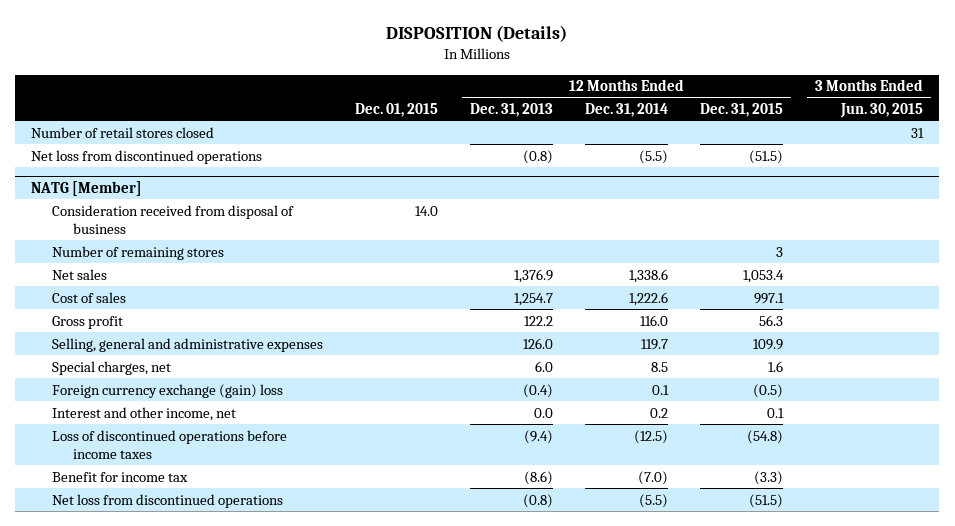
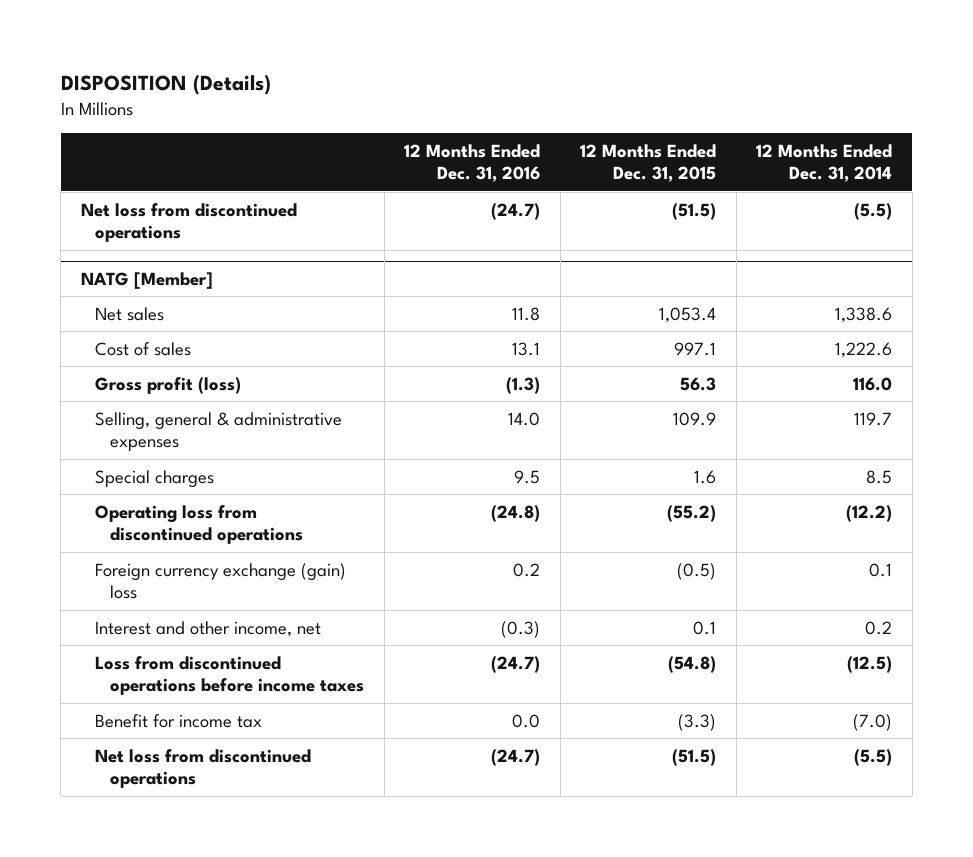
- | Dec. 01, 2015 | 12 Months Ended Dec. 31, 2013 | 12 Months Ended Dec. 31, 2014 | 12 Months Ended Dec. 31, 2015 | 3 Months Ended Jun. 30, 2015
+ | 12 Months Ended Dec. 31, 2016 | 12 Months Ended Dec. 31, 2015 | 12 Months Ended Dec. 31, 2014
- Number of retail stores closed | | | | | 31
@ NATG [Member]
- Consideration received from disposal of business | 14.0 | | | |
- Number of remaining stores | | | | 3 |
- Gross profit | | 122.2 | 116.0 | 56.3 |
- Selling, general and administrative expenses | | 126.0 | 119.7 | 109.9 |
- Special charges, net | | 6.0 | 8.5 | 1.6 |
+ Gross profit (loss) | (1.3) | 56.3 | 116.0
+ Selling, general & administrative expenses | 14.0 | 109.9 | 119.7
+ Special charges | 9.5 | 1.6 | 8.5
+ Operating loss from discontinued operations | (24.8) | (55.2) | (12.2)
- Loss of discontinued operations before income taxes | | (9.4) | (12.5) | (54.8) |
+ Loss from discontinued operations before income taxes | (24.7) | (54.8) | (12.5)

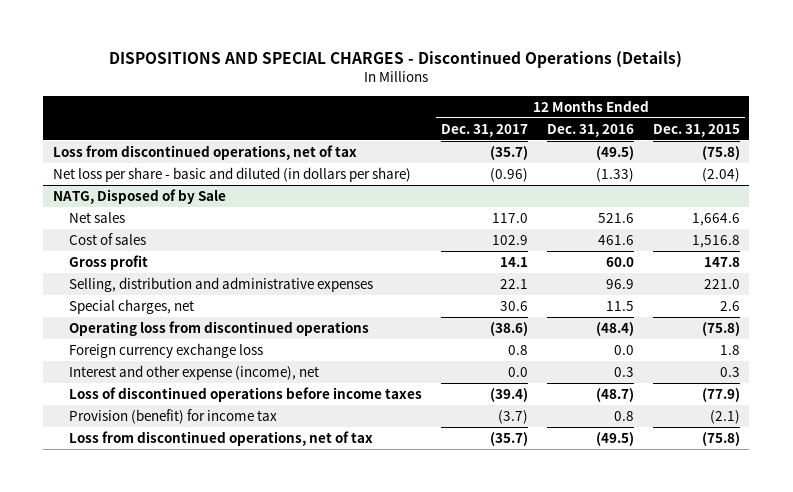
- DISPOSITION (Details)
+ DISPOSITIONS AND SPECIAL CHARGES - Discontinued Operations (Details)
- | 12 Months Ended Dec. 31, 2016 | 12 Months Ended Dec. 31, 2015 | 12 Months Ended Dec. 31, 2014
+ | 12 Months Ended Dec. 31, 2017 | 12 Months Ended Dec. 31, 2016 | 12 Months Ended Dec. 31, 2015
- Net loss from discontinued operations | (24.7) | (51.5) | (5.5)
- NATG [Member]
- Net sales | 11.8 | 1,053.4 | 1,338.6
- Cost of sales | 13.1 | 997.1 | 1,222.6
- Gross profit (loss) | (1.3) | 56.3 | 116.0
- Selling, general & administrative expenses | 14.0 | 109.9 | 119.7
- Special charges | 9.5 | 1.6 | 8.5
- Operating loss from discontinued operations | (24.8) | (55.2) | (12.2)
- Foreign currency exchange (gain) loss | 0.2 | (0.5) | 0.1
- Interest and other income, net | (0.3) | 0.1 | 0.2
- Loss from discontinued operations before income taxes | (24.7) | (54.8) | (12.5)
- Benefit for income tax | 0.0 | (3.3) | (7.0)
- Net loss from discontinued operations | (24.7) | (51.5) | (5.5)
+ Loss from discontinued operations, net of tax | (35.7) | (49.5) | (75.8)
+ Net loss per share - basic and diluted (in dollars per share) | (0.96) | (1.33) | (2.04)
+ NATG, Disposed of by Sale
+ Net sales | 117.0 | 521.6 | 1,664.6
+ Cost of sales | 102.9 | 461.6 | 1,516.8
+ Gross profit | 14.1 | 60.0 | 147.8
+ Selling, distribution and administrative expenses | 22.1 | 96.9 | 221.0
+ Special charges, net | 30.6 | 11.5 | 2.6
+ Operating loss from discontinued operations | (38.6) | (48.4) | (75.8)
+ Foreign currency exchange loss | 0.8 | 0.0 | 1.8
+ Interest and other expense (income), net | 0.0 | 0.3 | 0.3
+ Loss of discontinued operations before income taxes | (39.4) | (48.7) | (77.9)
+ Provision (benefit) for income tax | (3.7) | 0.8 | (2.1)
+ Loss from discontinued operations, net of tax | (35.7) | (49.5) | (75.8)

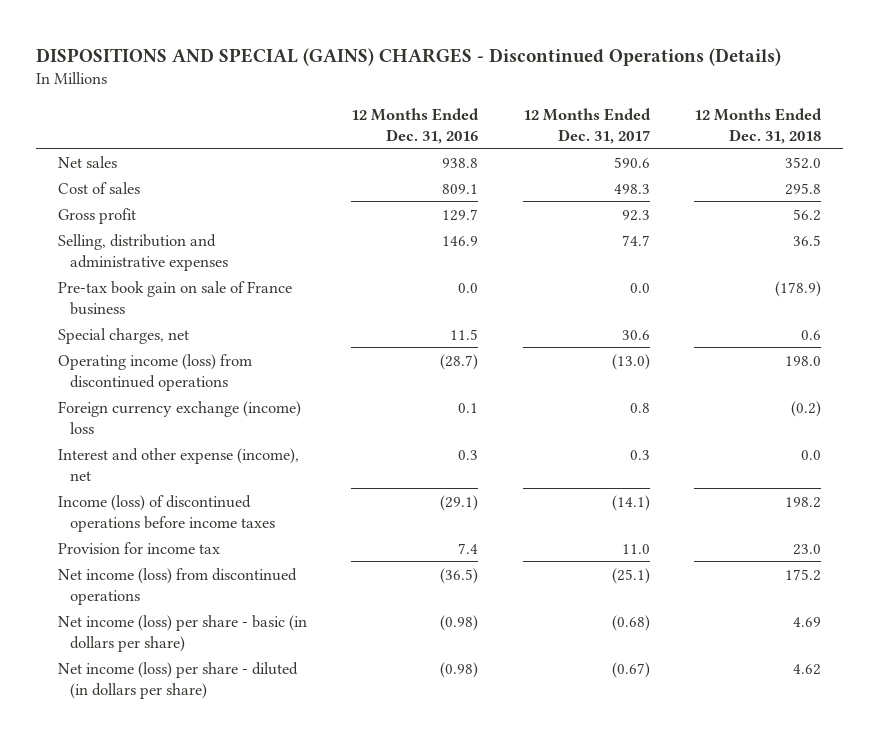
- DISPOSITIONS AND SPECIAL CHARGES - Discontinued Operations (Details)
+ DISPOSITIONS AND SPECIAL (GAINS) CHARGES - Discontinued Operations (Details)
- | 12 Months Ended Dec. 31, 2017 | 12 Months Ended Dec. 31, 2016 | 12 Months Ended Dec. 31, 2015
+ | 12 Months Ended Dec. 31, 2016 | 12 Months Ended Dec. 31, 2017 | 12 Months Ended Dec. 31, 2018
- Loss from discontinued operations, net of tax | (35.7) | (49.5) | (75.8)
- Net loss per share - basic and diluted (in dollars per share) | (0.96) | (1.33) | (2.04)
- NATG, Disposed of by Sale
- Net sales | 117.0 | 521.6 | 1,664.6
- Cost of sales | 102.9 | 461.6 | 1,516.8
- Gross profit | 14.1 | 60.0 | 147.8
- Selling, distribution and administrative expenses | 22.1 | 96.9 | 221.0
+ Net sales | 938.8 | 590.6 | 352.0
+ Cost of sales | 809.1 | 498.3 | 295.8
+ Gross profit | 129.7 | 92.3 | 56.2
+ Selling, distribution and administrative expenses | 146.9 | 74.7 | 36.5
+ Pre-tax book gain on sale of France business | 0.0 | 0.0 | (178.9)
- Operating loss from discontinued operations | (38.6) | (48.4) | (75.8)
- Foreign currency exchange loss | 0.8 | 0.0 | 1.8
- Interest and other expense (income), net | 0.0 | 0.3 | 0.3
- Loss of discontinued operations before income taxes | (39.4) | (48.7) | (77.9)
- Provision (benefit) for income tax | (3.7) | 0.8 | (2.1)
- Loss from discontinued operations, net of tax | (35.7) | (49.5) | (75.8)
+ Operating income (loss) from discontinued operations | (28.7) | (13.0) | 198.0
+ Foreign currency exchange (income) loss | 0.1 | 0.8 | (0.2)
+ Interest and other expense (income), net | 0.3 | 0.3 | 0.0
+ Income (loss) of discontinued operations before income taxes | (29.1) | (14.1) | 198.2
+ Provision for income tax | 7.4 | 11.0 | 23.0
+ Net income (loss) from discontinued operations | (36.5) | (25.1) | 175.2
+ Net income (loss) per share - basic (in dollars per share) | (0.98) | (0.68) | 4.69
+ Net income (loss) per share - diluted (in dollars per share) | (0.98) | (0.67) | 4.62

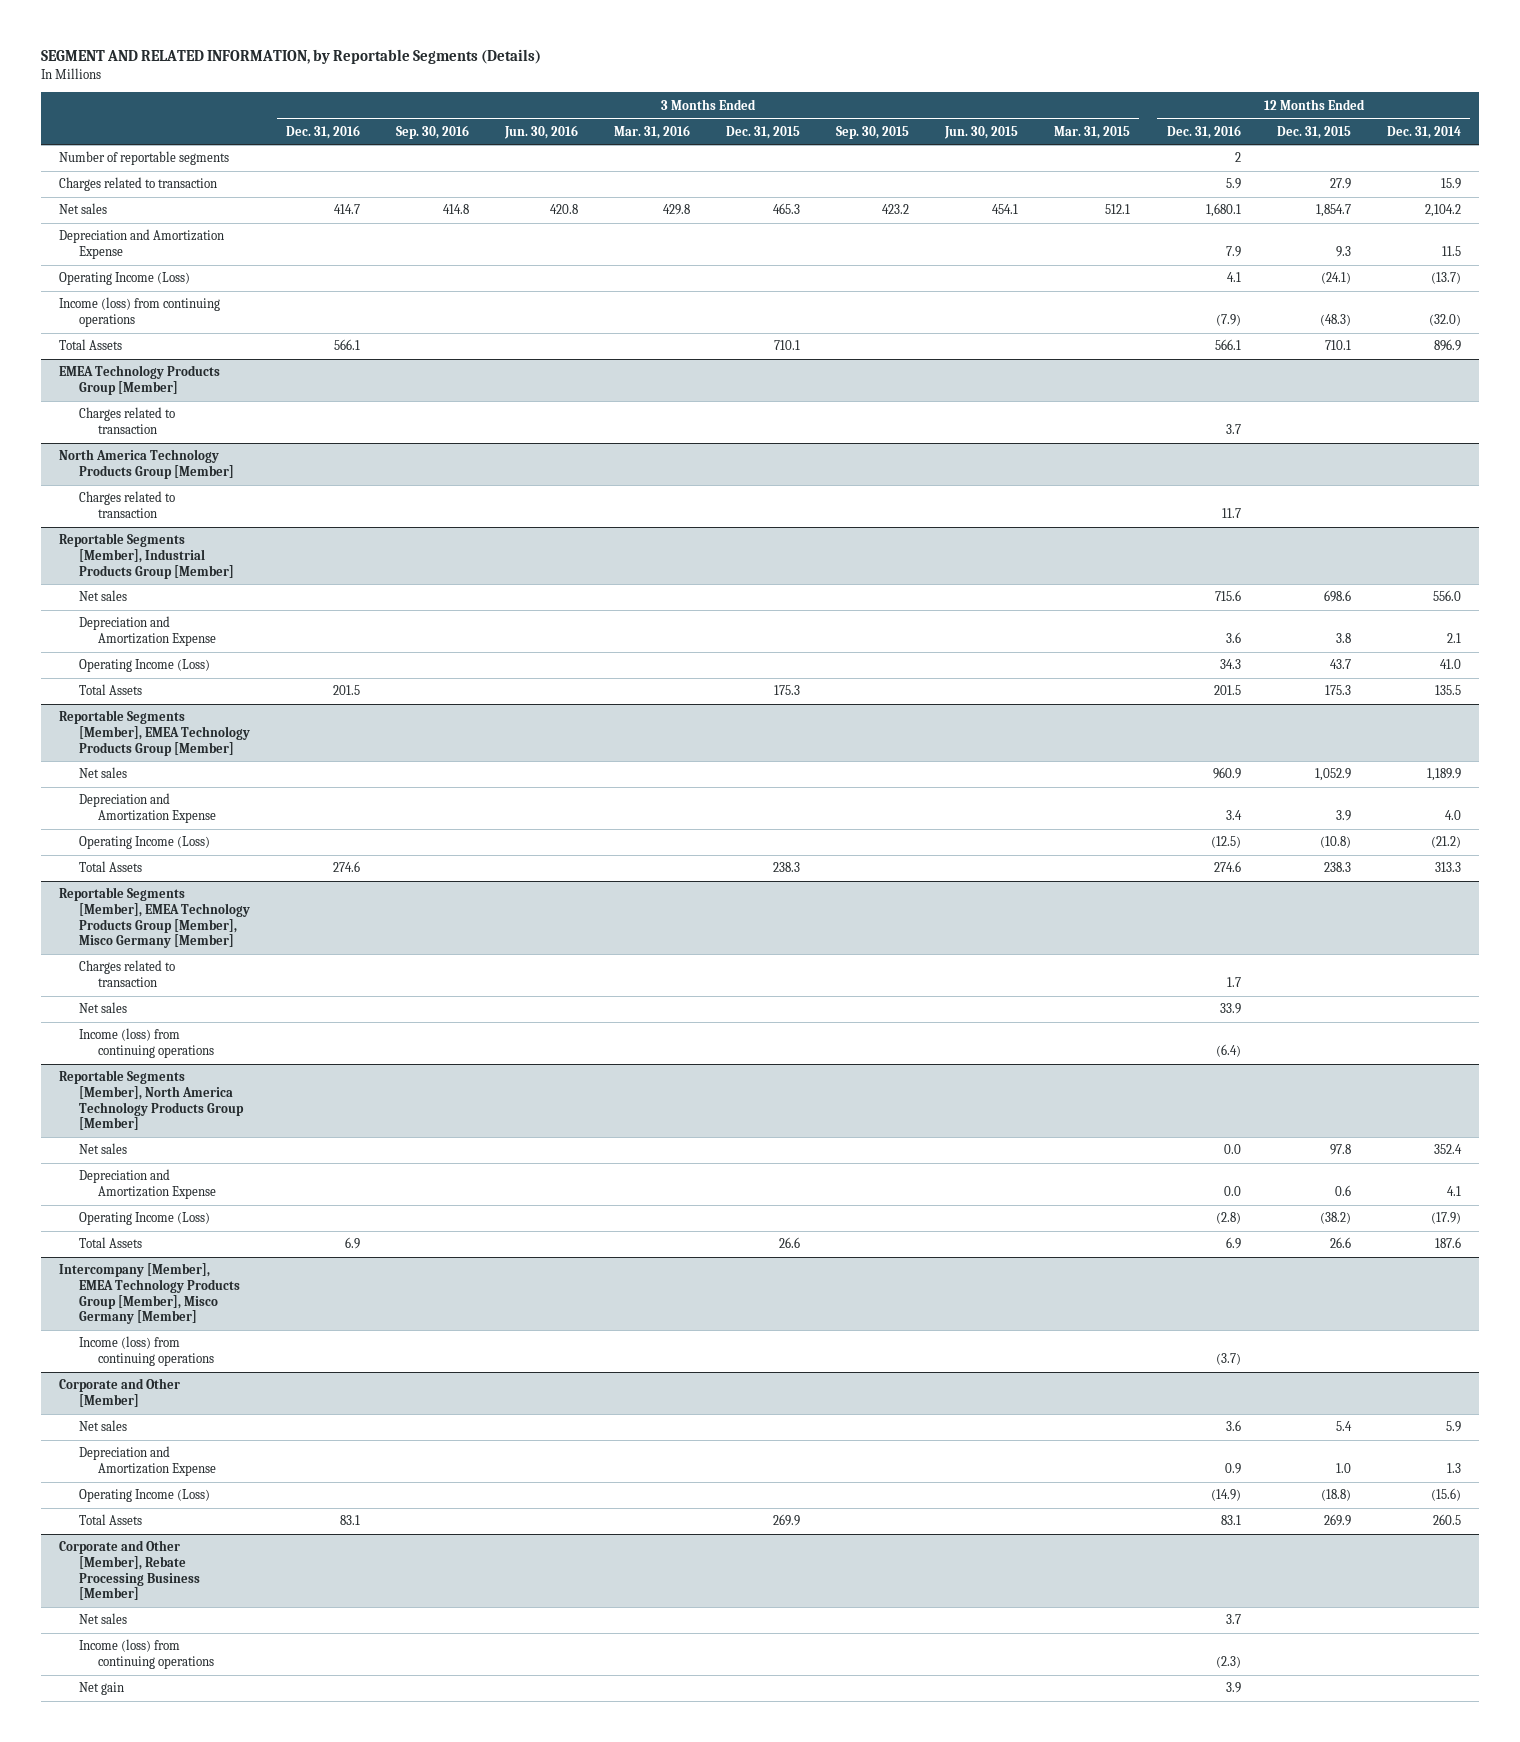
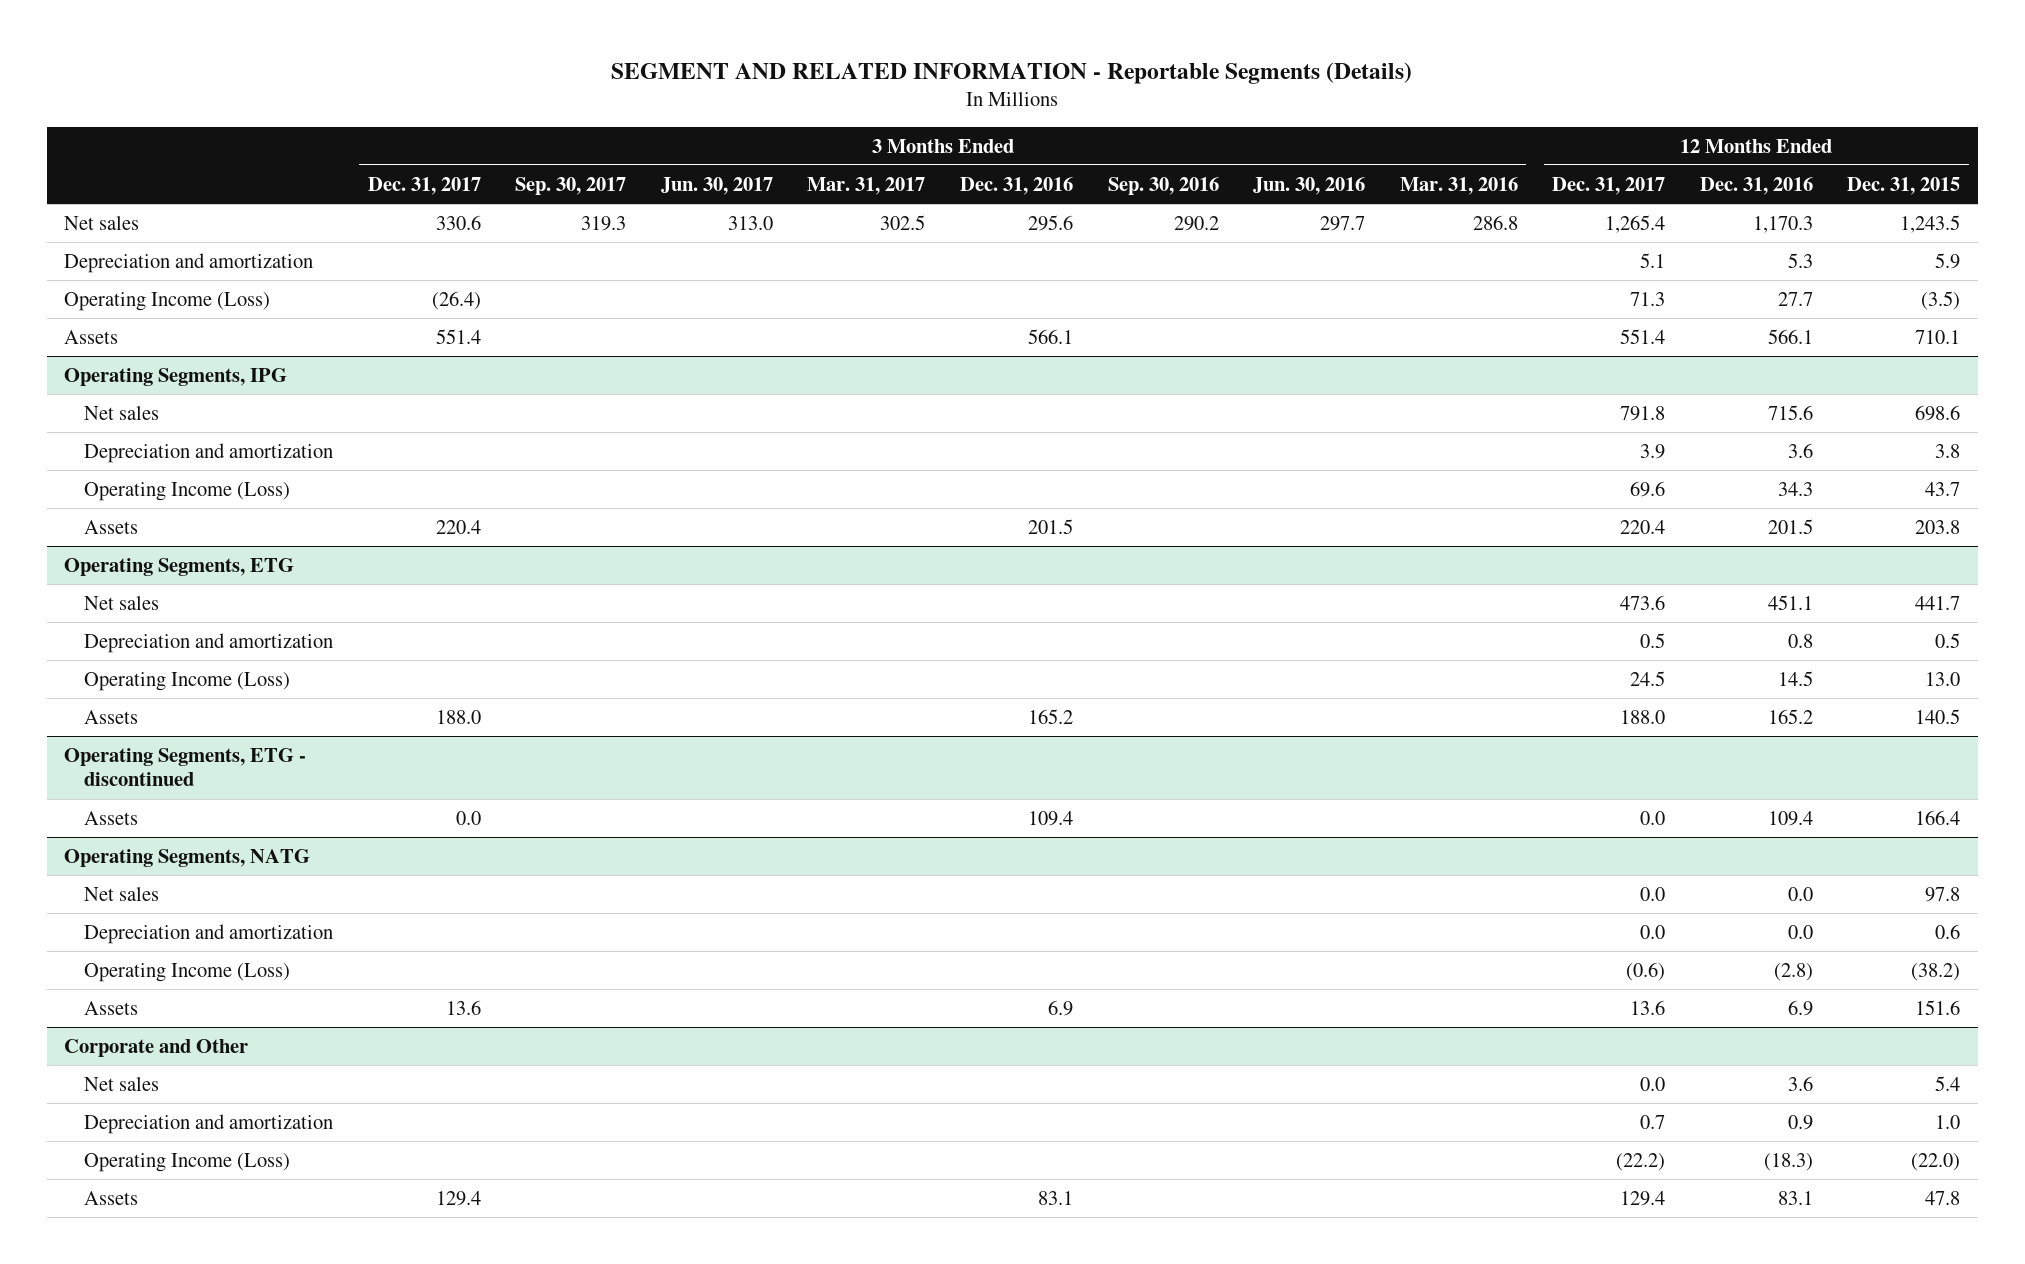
- SEGMENT AND RELATED INFORMATION, by Reportable Segments (Details)
+ SEGMENT AND RELATED INFORMATION - Reportable Segments (Details)
- | 3 Months Ended Dec. 31, 2016 | 3 Months Ended Sep. 30, 2016 | 3 Months Ended Jun. 30, 2016 | 3 Months Ended Mar. 31, 2016 | 3 Months Ended Dec. 31, 2015 | 3 Months Ended Sep. 30, 2015 | 3 Months Ended Jun. 30, 2015 | 3 Months Ended Mar. 31, 2015 | 12 Months Ended Dec. 31, 2016 | 12 Months Ended Dec. 31, 2015 | 12 Months Ended Dec. 31, 2014
+ | 3 Months Ended Dec. 31, 2017 | 3 Months Ended Sep. 30, 2017 | 3 Months Ended Jun. 30, 2017 | 3 Months Ended Mar. 31, 2017 | 3 Months Ended Dec. 31, 2016 | 3 Months Ended Sep. 30, 2016 | 3 Months Ended Jun. 30, 2016 | 3 Months Ended Mar. 31, 2016 | 12 Months Ended Dec. 31, 2017 | 12 Months Ended Dec. 31, 2016 | 12 Months Ended Dec. 31, 2015
- Number of reportable segments | | | | | | | | | 2 | |
- Charges related to transaction | | | | | | | | | 5.9 | 27.9 | 15.9
- Net sales | 414.7 | 414.8 | 420.8 | 429.8 | 465.3 | 423.2 | 454.1 | 512.1 | 1,680.1 | 1,854.7 | 2,104.2
- Depreciation and Amortization Expense | | | | | | | | | 7.9 | 9.3 | 11.5
- Operating Income (Loss) | | | | | | | | | 4.1 | (24.1) | (13.7)
- Income (loss) from continuing operations | | | | | | | | | (7.9) | (48.3) | (32.0)
- Total Assets | 566.1 | | | | 710.1 | | | | 566.1 | 710.1 | 896.9
- EMEA Technology Products Group [Member]
- Charges related to transaction | | | | | | | | | 3.7 | |
- North America Technology Products Group [Member]
- Charges related to transaction | | | | | | | | | 11.7 | |
- Reportable Segments [Member], Industrial Products Group [Member]
+ Net sales | 330.6 | 319.3 | 313.0 | 302.5 | 295.6 | 290.2 | 297.7 | 286.8 | 1,265.4 | 1,170.3 | 1,243.5
+ Depreciation and amortization | | | | | | | | | 5.1 | 5.3 | 5.9
+ Operating Income (Loss) | (26.4) | | | | | | | | 71.3 | 27.7 | (3.5)
+ Assets | 551.4 | | | | 566.1 | | | | 551.4 | 566.1 | 710.1
+ Operating Segments, IPG
- Depreciation and Amortization Expense | | | | | | | | | 3.6 | 3.8 | 2.1
+ Depreciation and amortization | | | | | | | | | 3.9 | 3.6 | 3.8
- Total Assets | 201.5 | | | | 175.3 | | | | 201.5 | 175.3 | 135.5
- Reportable Segments [Member], EMEA Technology Products Group [Member]
- Net sales | | | | | | | | | 960.9 | 1,052.9 | 1,189.9
- Depreciation and Amortization Expense | | | | | | | | | 3.4 | 3.9 | 4.0
- Operating Income (Loss) | | | | | | | | | (12.5) | (10.8) | (21.2)
- Total Assets | 274.6 | | | | 238.3 | | | | 274.6 | 238.3 | 313.3
- Reportable Segments [Member], EMEA Technology Products Group [Member], Misco Germany [Member]
- Charges related to transaction | | | | | | | | | 1.7 | |
- Net sales | | | | | | | | | 33.9 | |
- Income (loss) from continuing operations | | | | | | | | | (6.4) | |
- Reportable Segments [Member], North America Technology Products Group [Member]
+ Assets | 220.4 | | | | 201.5 | | | | 220.4 | 201.5 | 203.8
+ Operating Segments, ETG
+ Net sales | | | | | | | | | 473.6 | 451.1 | 441.7
+ Depreciation and amortization | | | | | | | | | 0.5 | 0.8 | 0.5
+ Operating Income (Loss) | | | | | | | | | 24.5 | 14.5 | 13.0
+ Assets | 188.0 | | | | 165.2 | | | | 188.0 | 165.2 | 140.5
+ Operating Segments, ETG - discontinued
+ Assets | 0.0 | | | | 109.4 | | | | 0.0 | 109.4 | 166.4
+ Operating Segments, NATG
- Depreciation and Amortization Expense | | | | | | | | | 0.0 | 0.6 | 4.1
+ Depreciation and amortization | | | | | | | | | 0.0 | 0.0 | 0.6
- Total Assets | 6.9 | | | | 26.6 | | | | 6.9 | 26.6 | 187.6
- Intercompany [Member], EMEA Technology Products Group [Member], Misco Germany [Member]
- Income (loss) from continuing operations | | | | | | | | | (3.7) | |
- Corporate and Other [Member]
+ Assets | 13.6 | | | | 6.9 | | | | 13.6 | 6.9 | 151.6
+ Corporate and Other
- Depreciation and Amortization Expense | | | | | | | | | 0.9 | 1.0 | 1.3
- Operating Income (Loss) | | | | | | | | | (14.9) | (18.8) | (15.6)
- Total Assets | 83.1 | | | | 269.9 | | | | 83.1 | 269.9 | 260.5
- Corporate and Other [Member], Rebate Processing Business [Member]
- Net sales | | | | | | | | | 3.7 | |
- Income (loss) from continuing operations | | | | | | | | | (2.3) | |
- Net gain | | | | | | | | | 3.9 | |
+ Depreciation and amortization | | | | | | | | | 0.7 | 0.9 | 1.0
+ Operating Income (Loss) | | | | | | | | | (22.2) | (18.3) | (22.0)
+ Assets | 129.4 | | | | 83.1 | | | | 129.4 | 83.1 | 47.8

